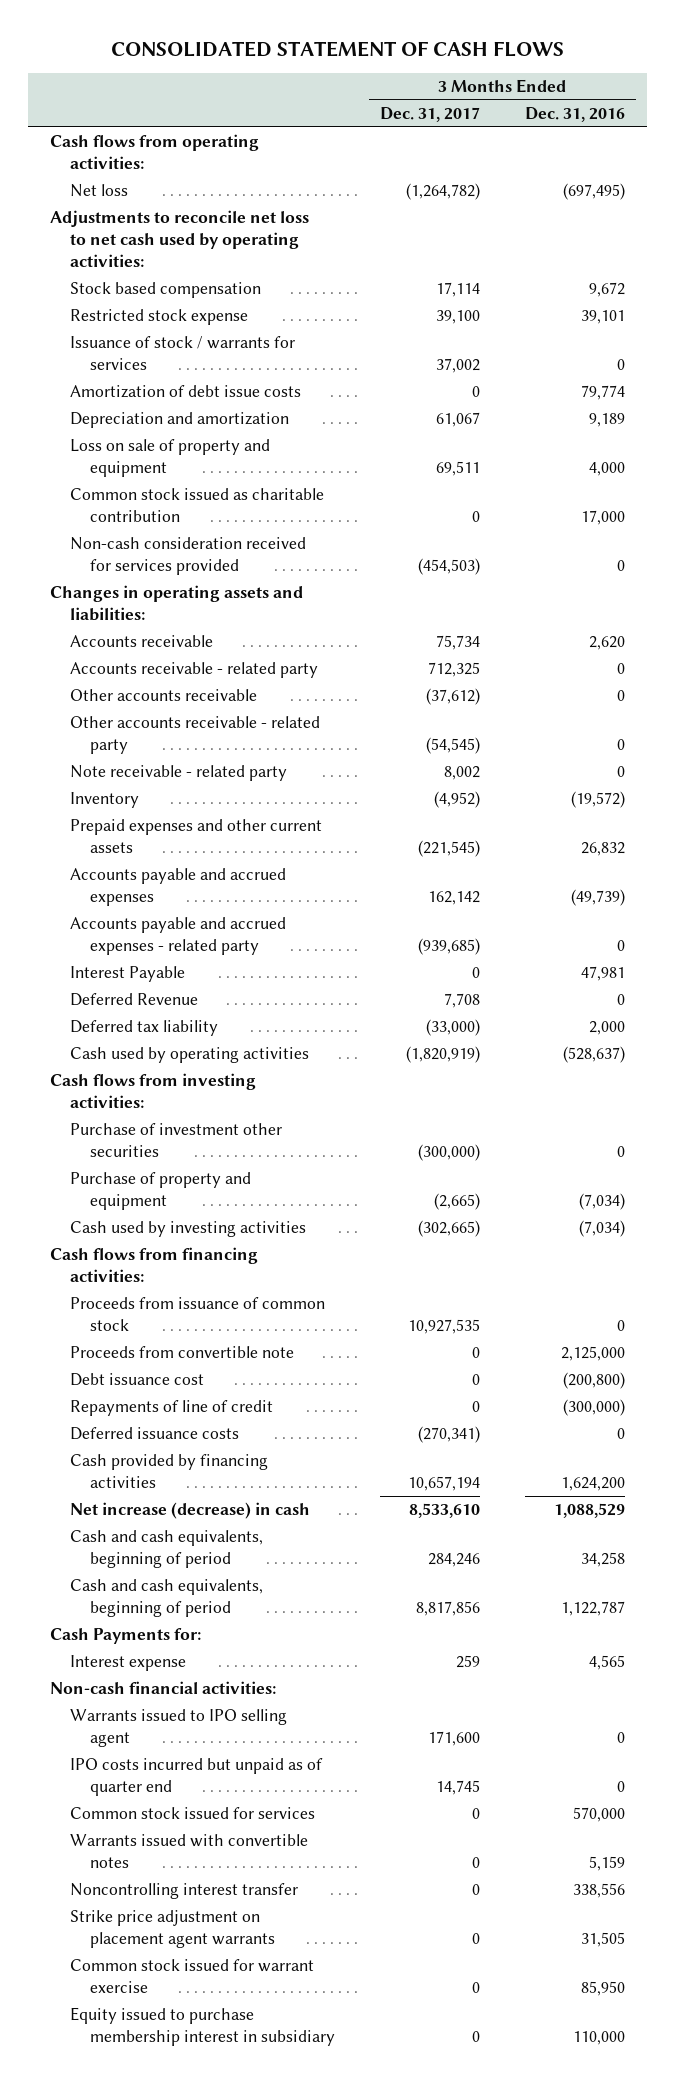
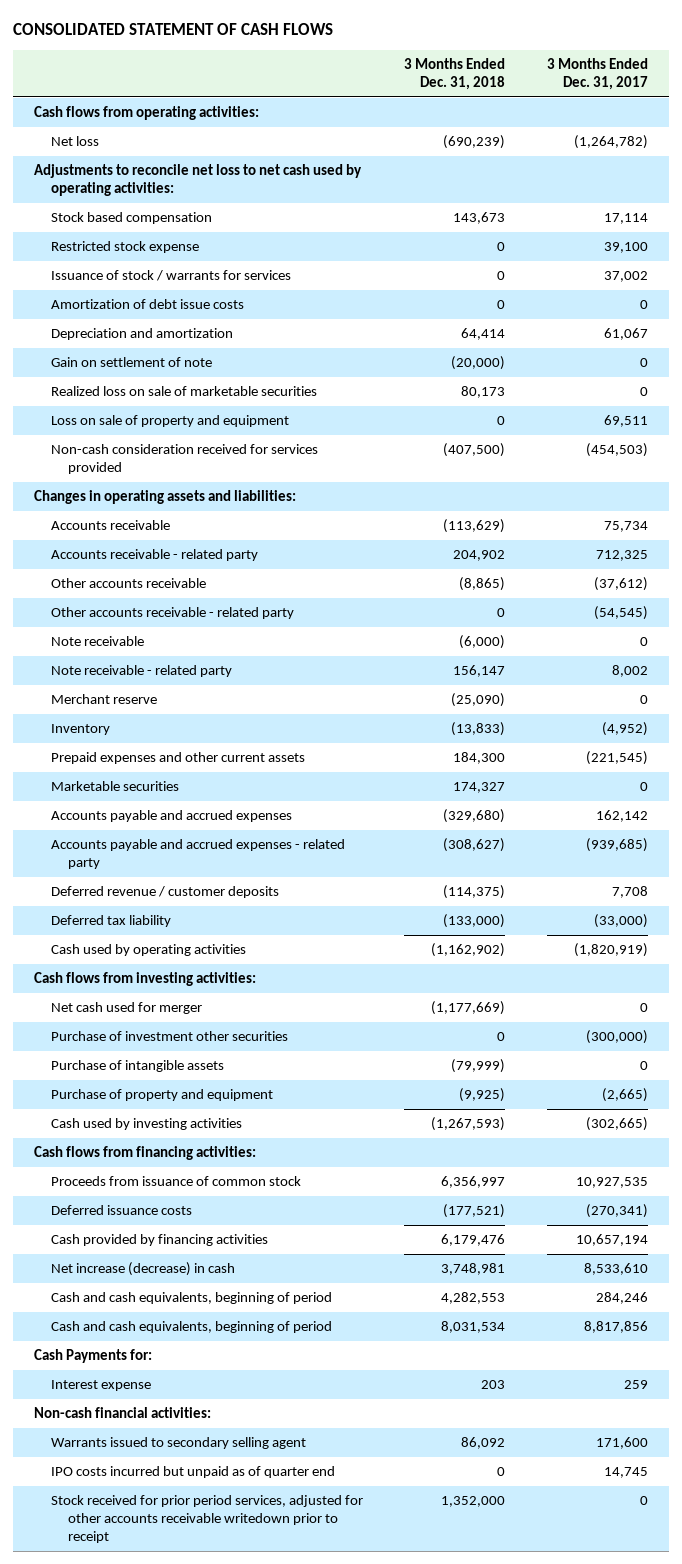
- | 3 Months Ended Dec. 31, 2017 | 3 Months Ended Dec. 31, 2016
+ | 3 Months Ended Dec. 31, 2018 | 3 Months Ended Dec. 31, 2017
+ Gain on settlement of note | (20,000) | 0
+ Realized loss on sale of marketable securities | 80,173 | 0
- Common stock issued as charitable contribution | 0 | 17,000
+ Note receivable | (6,000) | 0
+ Merchant reserve | (25,090) | 0
+ Marketable securities | 174,327 | 0
- Interest Payable | 0 | 47,981
- Deferred Revenue | 7,708 | 0
+ Deferred revenue / customer deposits | (114,375) | 7,708
+ Net cash used for merger | (1,177,669) | 0
+ Purchase of intangible assets | (79,999) | 0
- Proceeds from convertible note | 0 | 2,125,000
- Debt issuance cost | 0 | (200,800)
- Repayments of line of credit | 0 | (300,000)
- Warrants issued to IPO selling agent | 171,600 | 0
+ Warrants issued to secondary selling agent | 86,092 | 171,600
- Common stock issued for services | 0 | 570,000
- Warrants issued with convertible notes | 0 | 5,159
- Noncontrolling interest transfer | 0 | 338,556
- Strike price adjustment on placement agent warrants | 0 | 31,505
- Common stock issued for warrant exercise | 0 | 85,950
- Equity issued to purchase membership interest in subsidiary | 0 | 110,000
+ Stock received for prior period services, adjusted for other accounts receivable writedown prior to receipt | 1,352,000 | 0

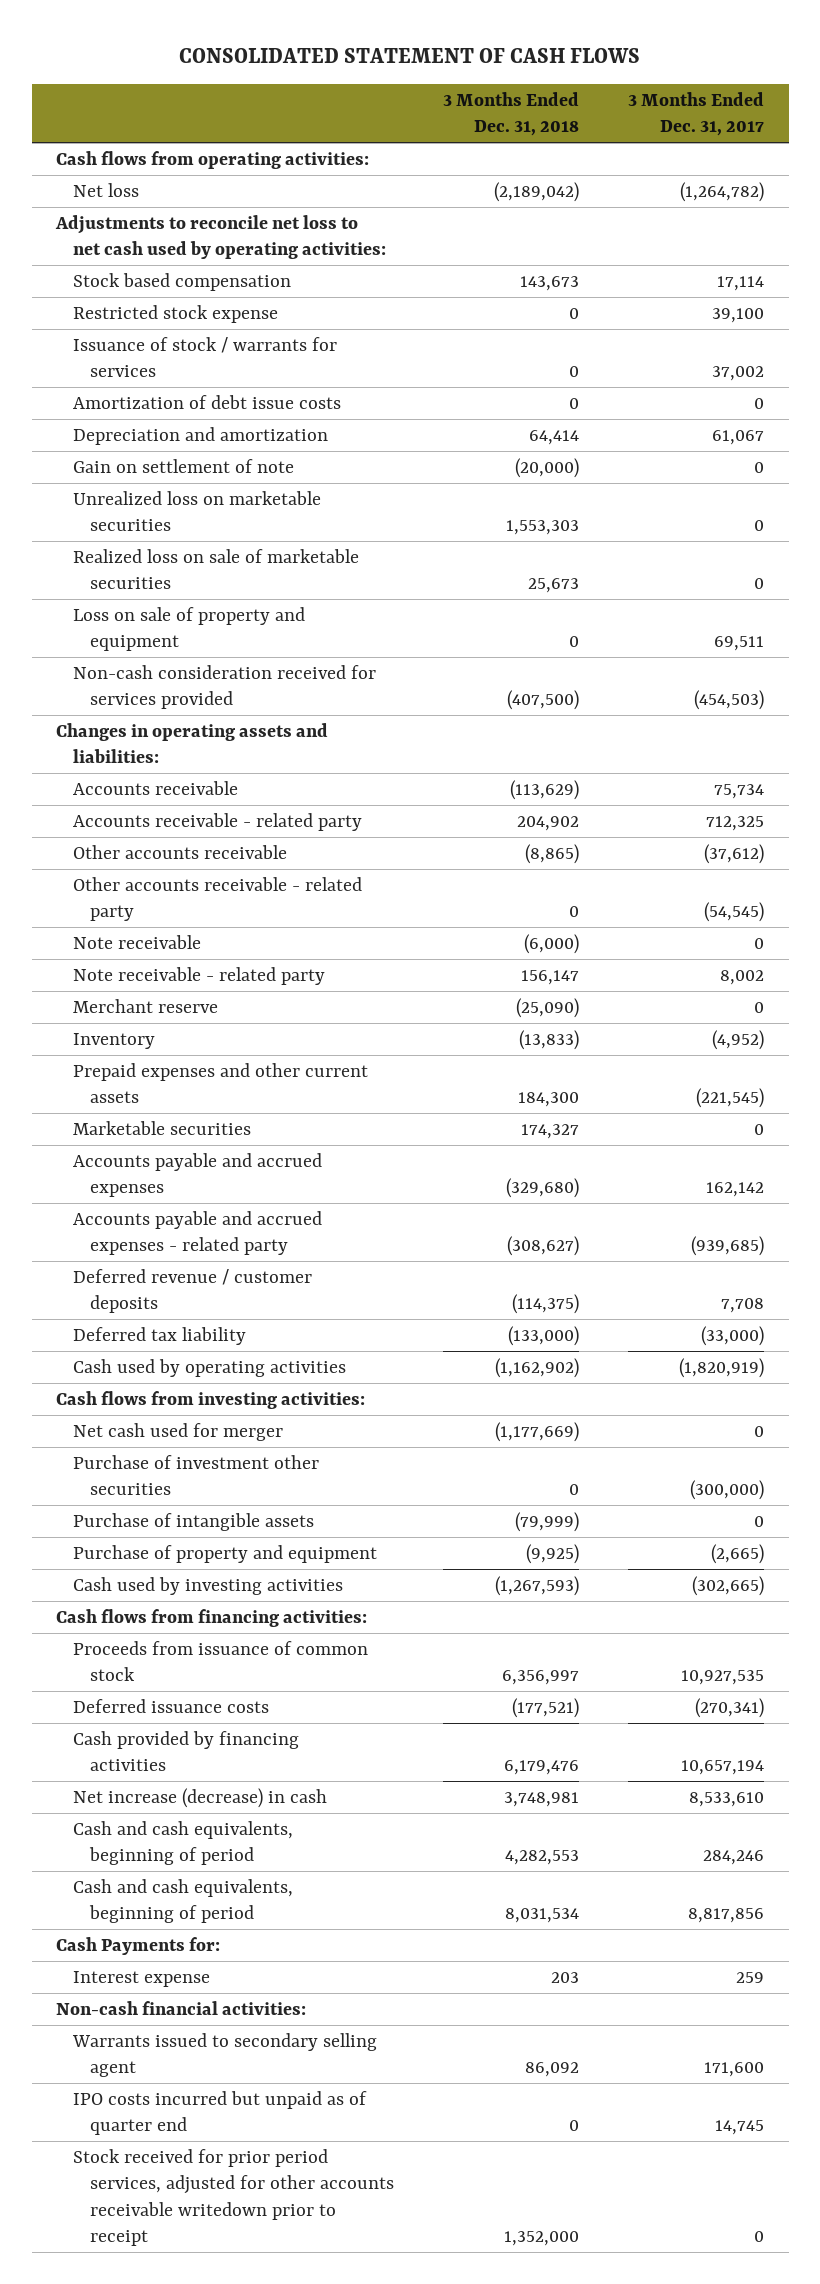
- Net loss | (690,239) | (1,264,782)
+ Net loss | (2,189,042) | (1,264,782)
- Realized loss on sale of marketable securities | 80,173 | 0
+ Unrealized loss on marketable securities | 1,553,303 | 0
+ Realized loss on sale of marketable securities | 25,673 | 0

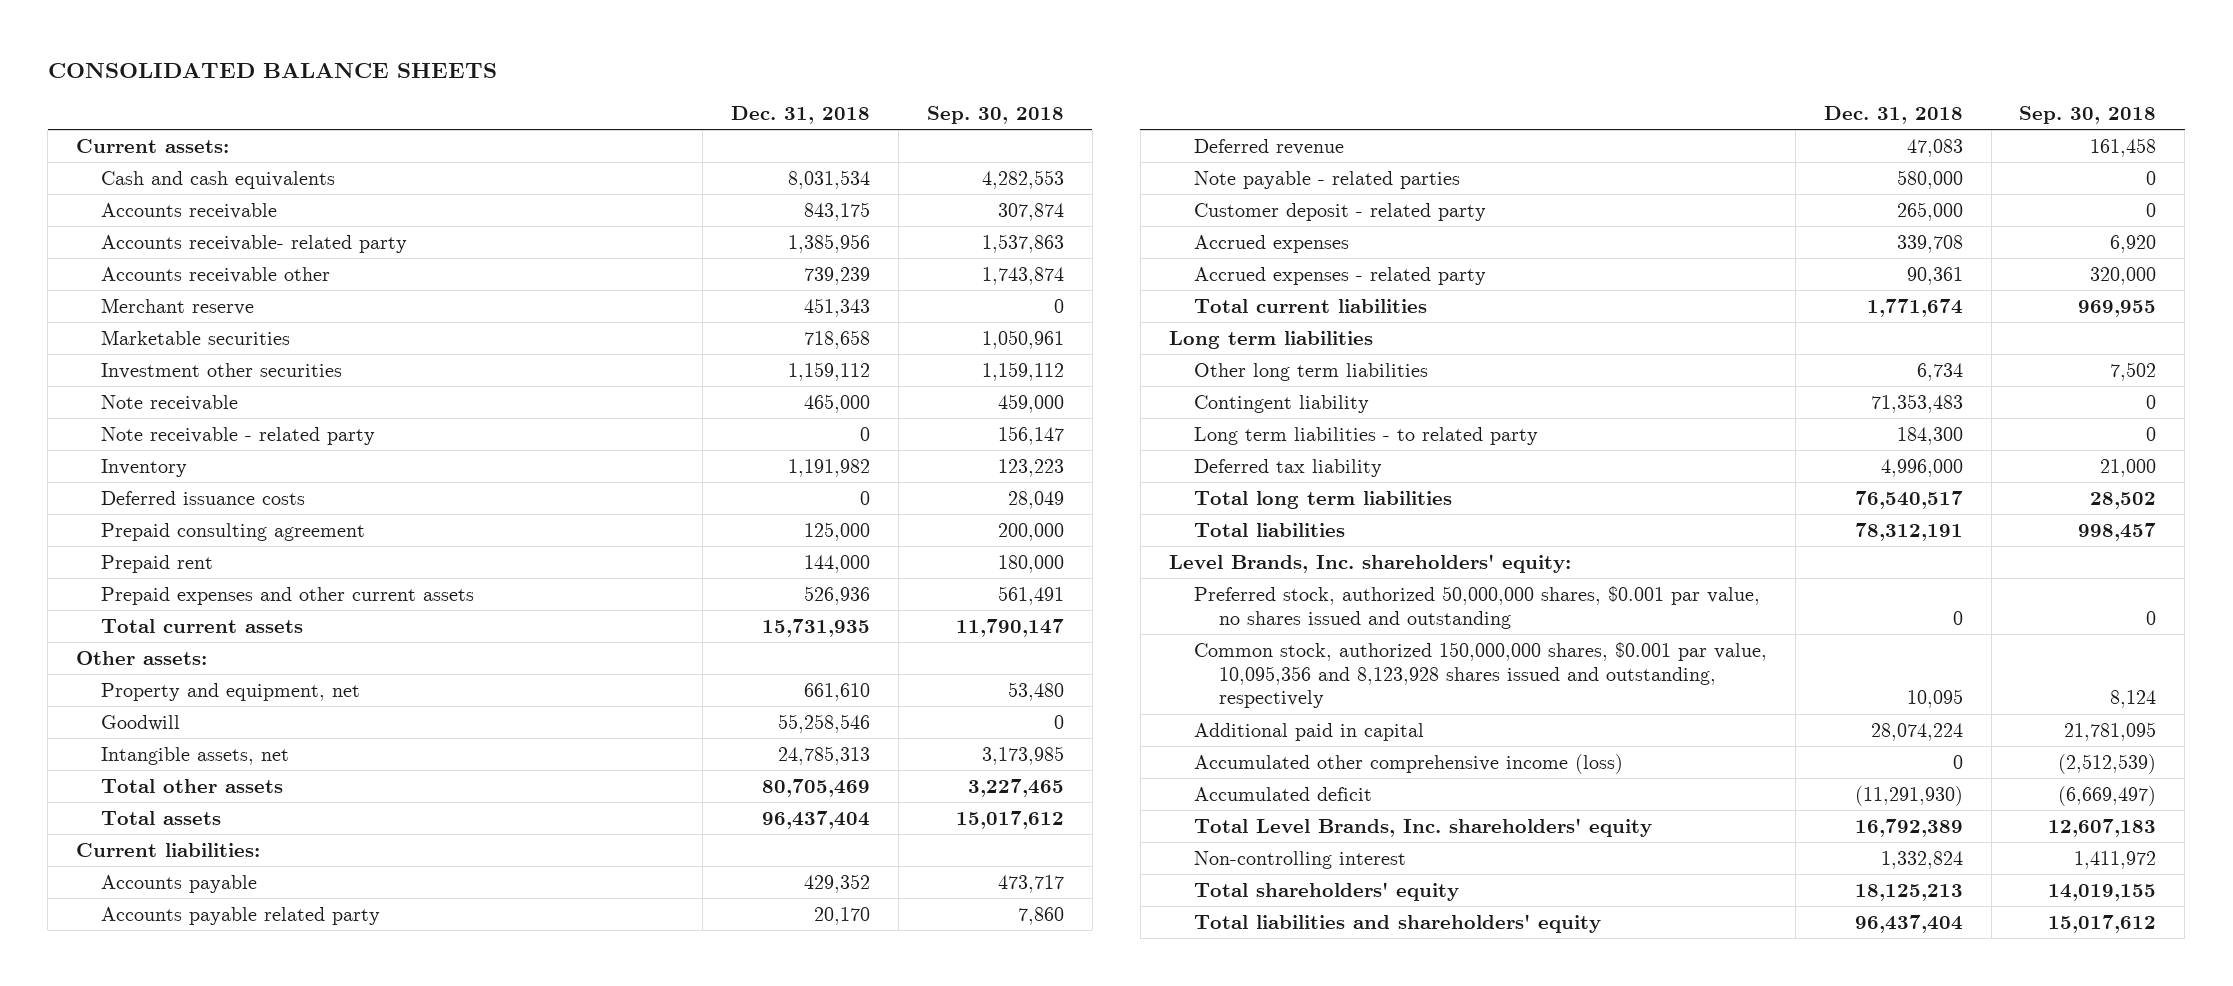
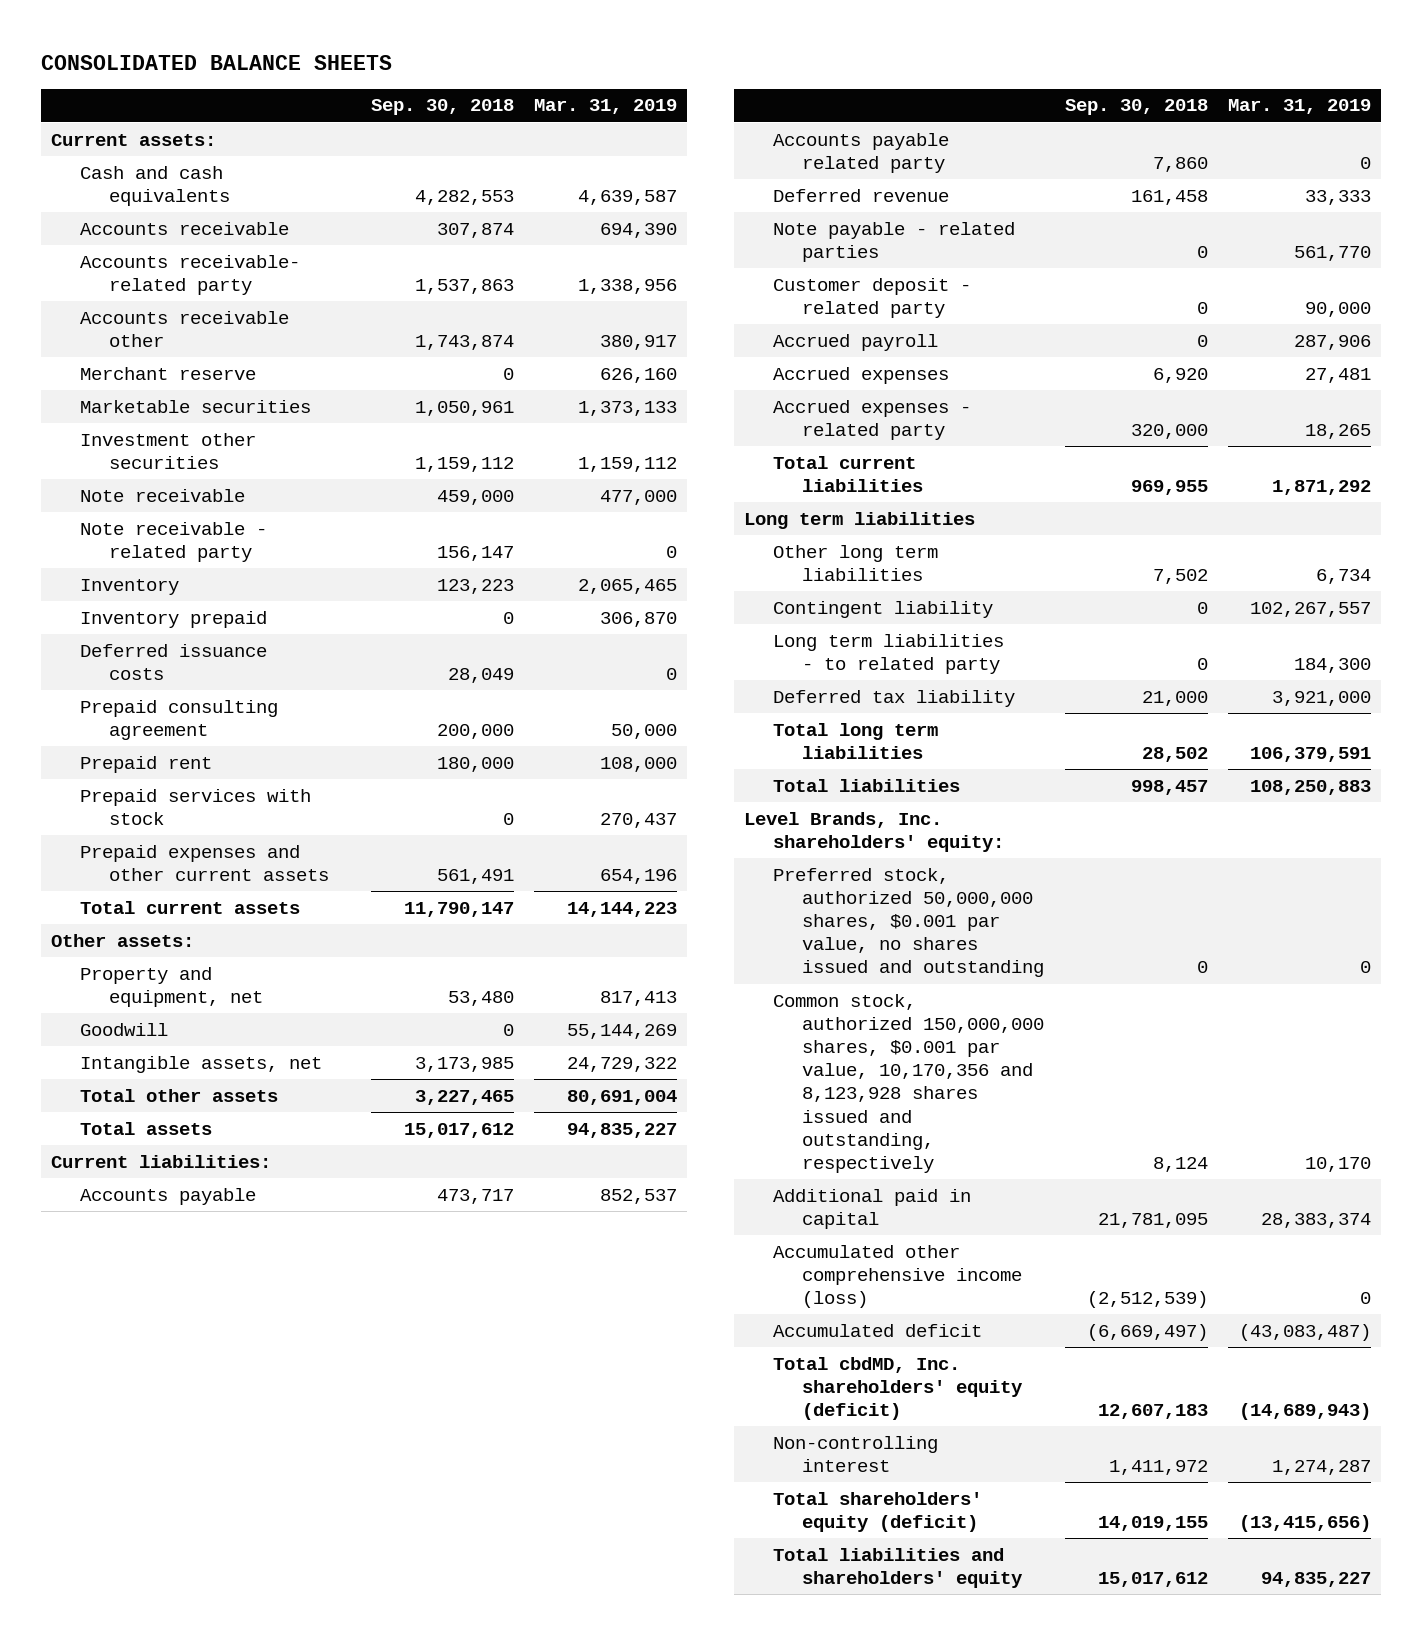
- | Dec. 31, 2018 | Sep. 30, 2018
+ | Sep. 30, 2018 | Mar. 31, 2019
+ Inventory prepaid | 0 | 306,870
+ Prepaid services with stock | 0 | 270,437
+ Accrued payroll | 0 | 287,906
- Common stock, authorized 150,000,000 shares, $0.001 par value, 10,095,356 and 8,123,928 shares issued and outstanding, respectively | 10,095 | 8,124
+ Common stock, authorized 150,000,000 shares, $0.001 par value, 10,170,356 and 8,123,928 shares issued and outstanding, respectively | 8,124 | 10,170
- Total Level Brands, Inc. shareholders' equity | 16,792,389 | 12,607,183
+ Total cbdMD, Inc. shareholders' equity (deficit) | 12,607,183 | (14,689,943)
- Total shareholders' equity | 18,125,213 | 14,019,155
+ Total shareholders' equity (deficit) | 14,019,155 | (13,415,656)

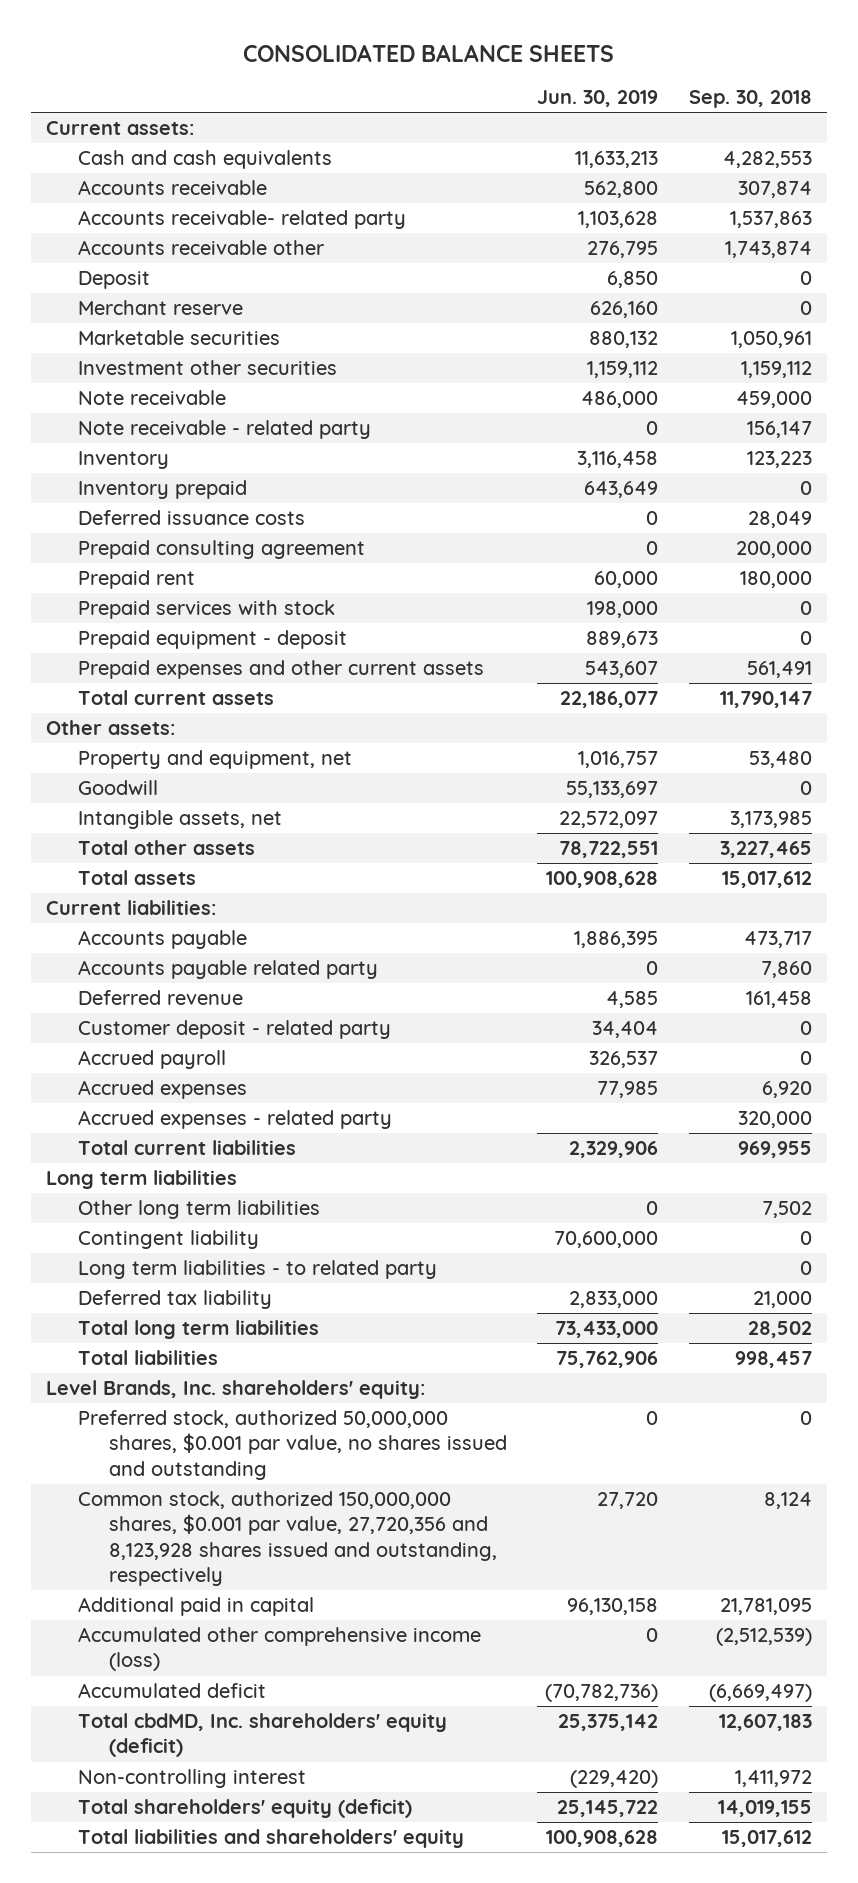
- | Sep. 30, 2018 | Mar. 31, 2019
+ | Jun. 30, 2019 | Sep. 30, 2018
+ Deposit | 6,850 | 0
+ Prepaid equipment - deposit | 889,673 | 0
- Note payable - related parties | 0 | 561,770
- Common stock, authorized 150,000,000 shares, $0.001 par value, 10,170,356 and 8,123,928 shares issued and outstanding, respectively | 8,124 | 10,170
+ Common stock, authorized 150,000,000 shares, $0.001 par value, 27,720,356 and 8,123,928 shares issued and outstanding, respectively | 27,720 | 8,124

